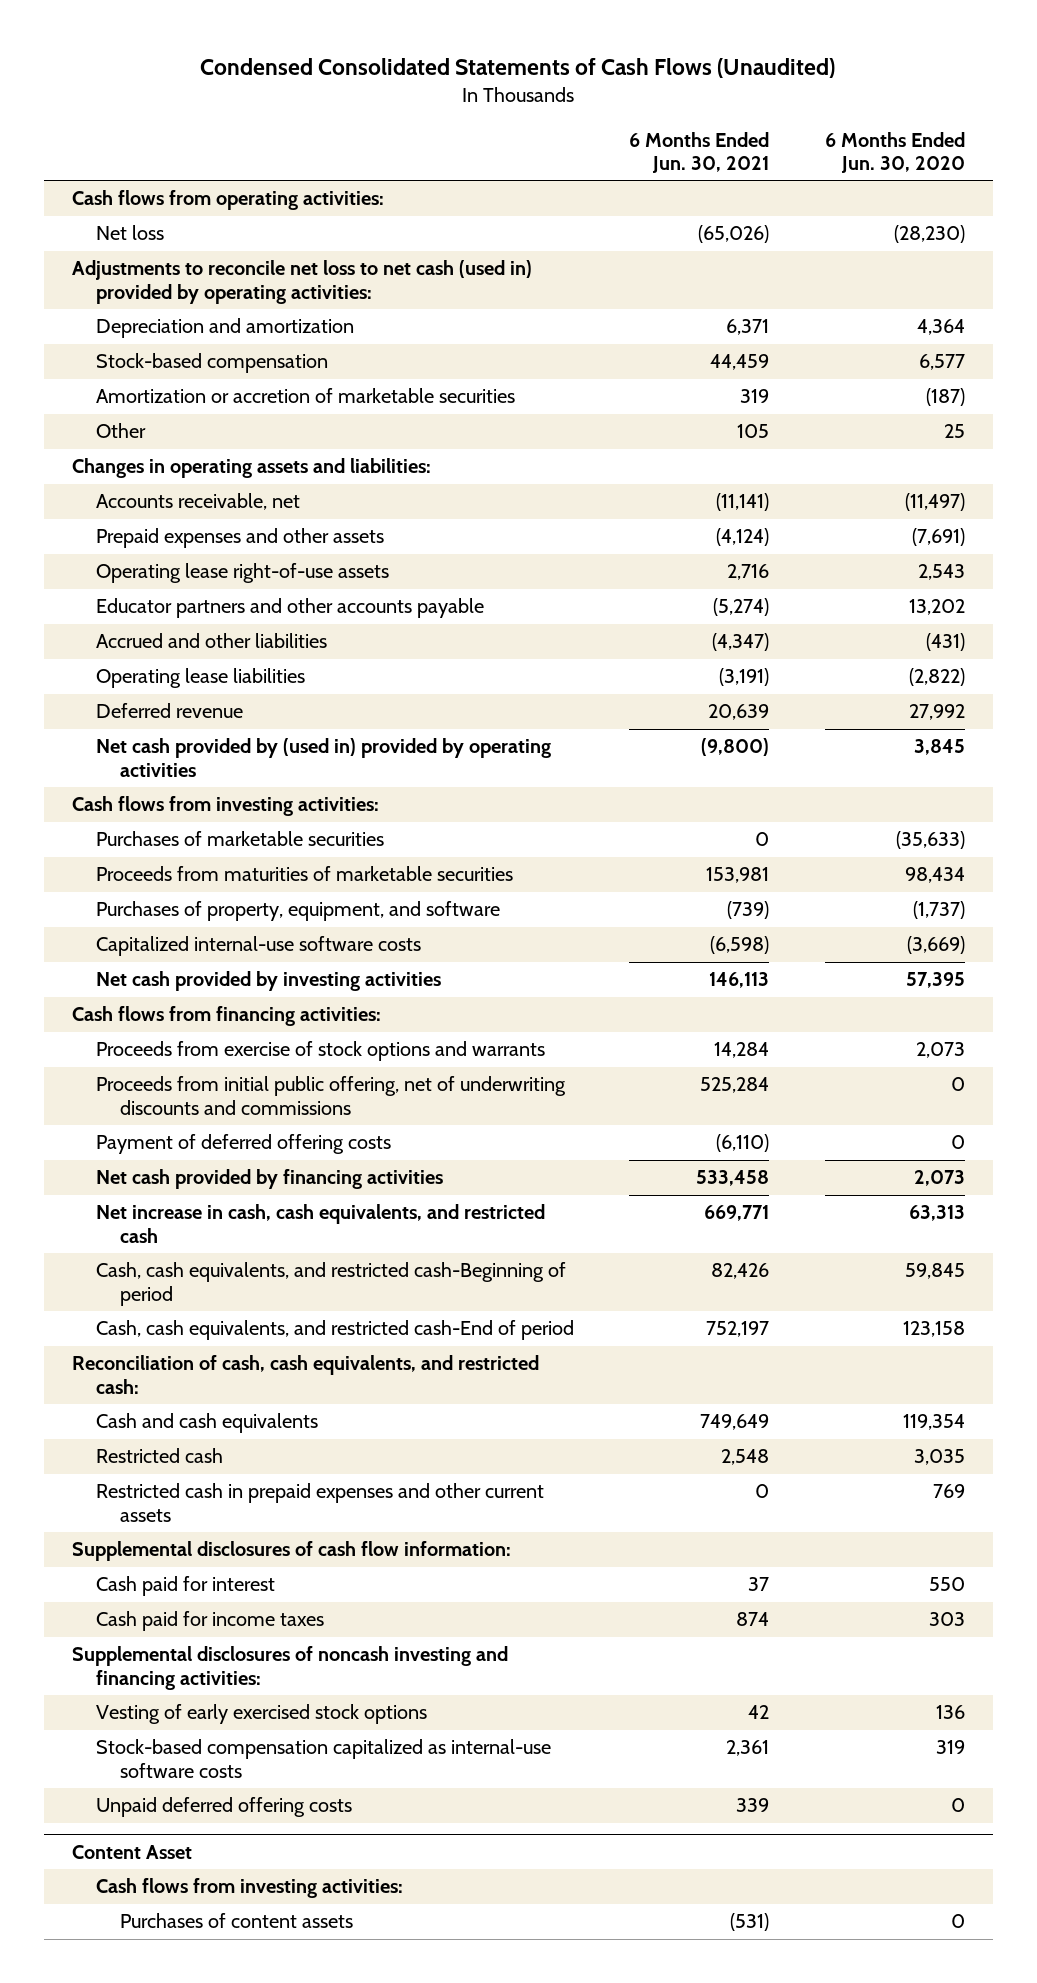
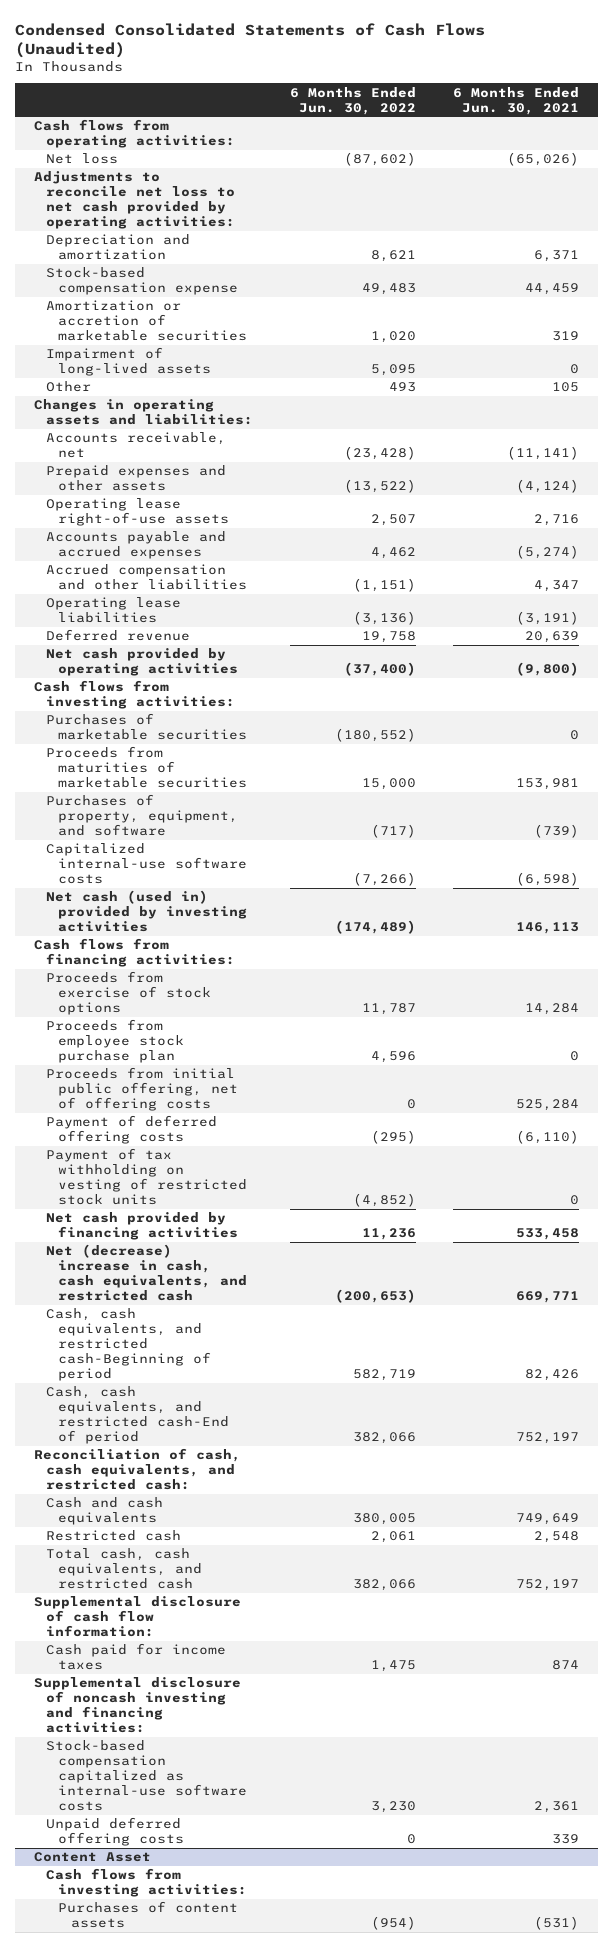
- | 6 Months Ended Jun. 30, 2021 | 6 Months Ended Jun. 30, 2020
+ | 6 Months Ended Jun. 30, 2022 | 6 Months Ended Jun. 30, 2021
- Adjustments to reconcile net loss to net cash (used in) provided by operating activities:
+ Adjustments to reconcile net loss to net cash provided by operating activities:
- Stock-based compensation | 44,459 | 6,577
+ Stock-based compensation expense | 49,483 | 44,459
+ Impairment of long-lived assets | 5,095 | 0
- Educator partners and other accounts payable | (5,274) | 13,202
- Accrued and other liabilities | (4,347) | (431)
+ Accounts payable and accrued expenses | 4,462 | (5,274)
+ Accrued compensation and other liabilities | (1,151) | 4,347
- Net cash provided by (used in) provided by operating activities | (9,800) | 3,845
+ Net cash provided by operating activities | (37,400) | (9,800)
- Net cash provided by investing activities | 146,113 | 57,395
+ Net cash (used in) provided by investing activities | (174,489) | 146,113
- Proceeds from exercise of stock options and warrants | 14,284 | 2,073
- Proceeds from initial public offering, net of underwriting discounts and commissions | 525,284 | 0
+ Proceeds from exercise of stock options | 11,787 | 14,284
+ Proceeds from employee stock purchase plan | 4,596 | 0
+ Proceeds from initial public offering, net of offering costs | 0 | 525,284
+ Payment of tax withholding on vesting of restricted stock units | (4,852) | 0
- Net increase in cash, cash equivalents, and restricted cash | 669,771 | 63,313
+ Net (decrease) increase in cash, cash equivalents, and restricted cash | (200,653) | 669,771
- Restricted cash in prepaid expenses and other current assets | 0 | 769
- Supplemental disclosures of cash flow information:
- Cash paid for interest | 37 | 550
+ Total cash, cash equivalents, and restricted cash | 382,066 | 752,197
+ Supplemental disclosure of cash flow information:
- Supplemental disclosures of noncash investing and financing activities:
- Vesting of early exercised stock options | 42 | 136
+ Supplemental disclosure of noncash investing and financing activities:

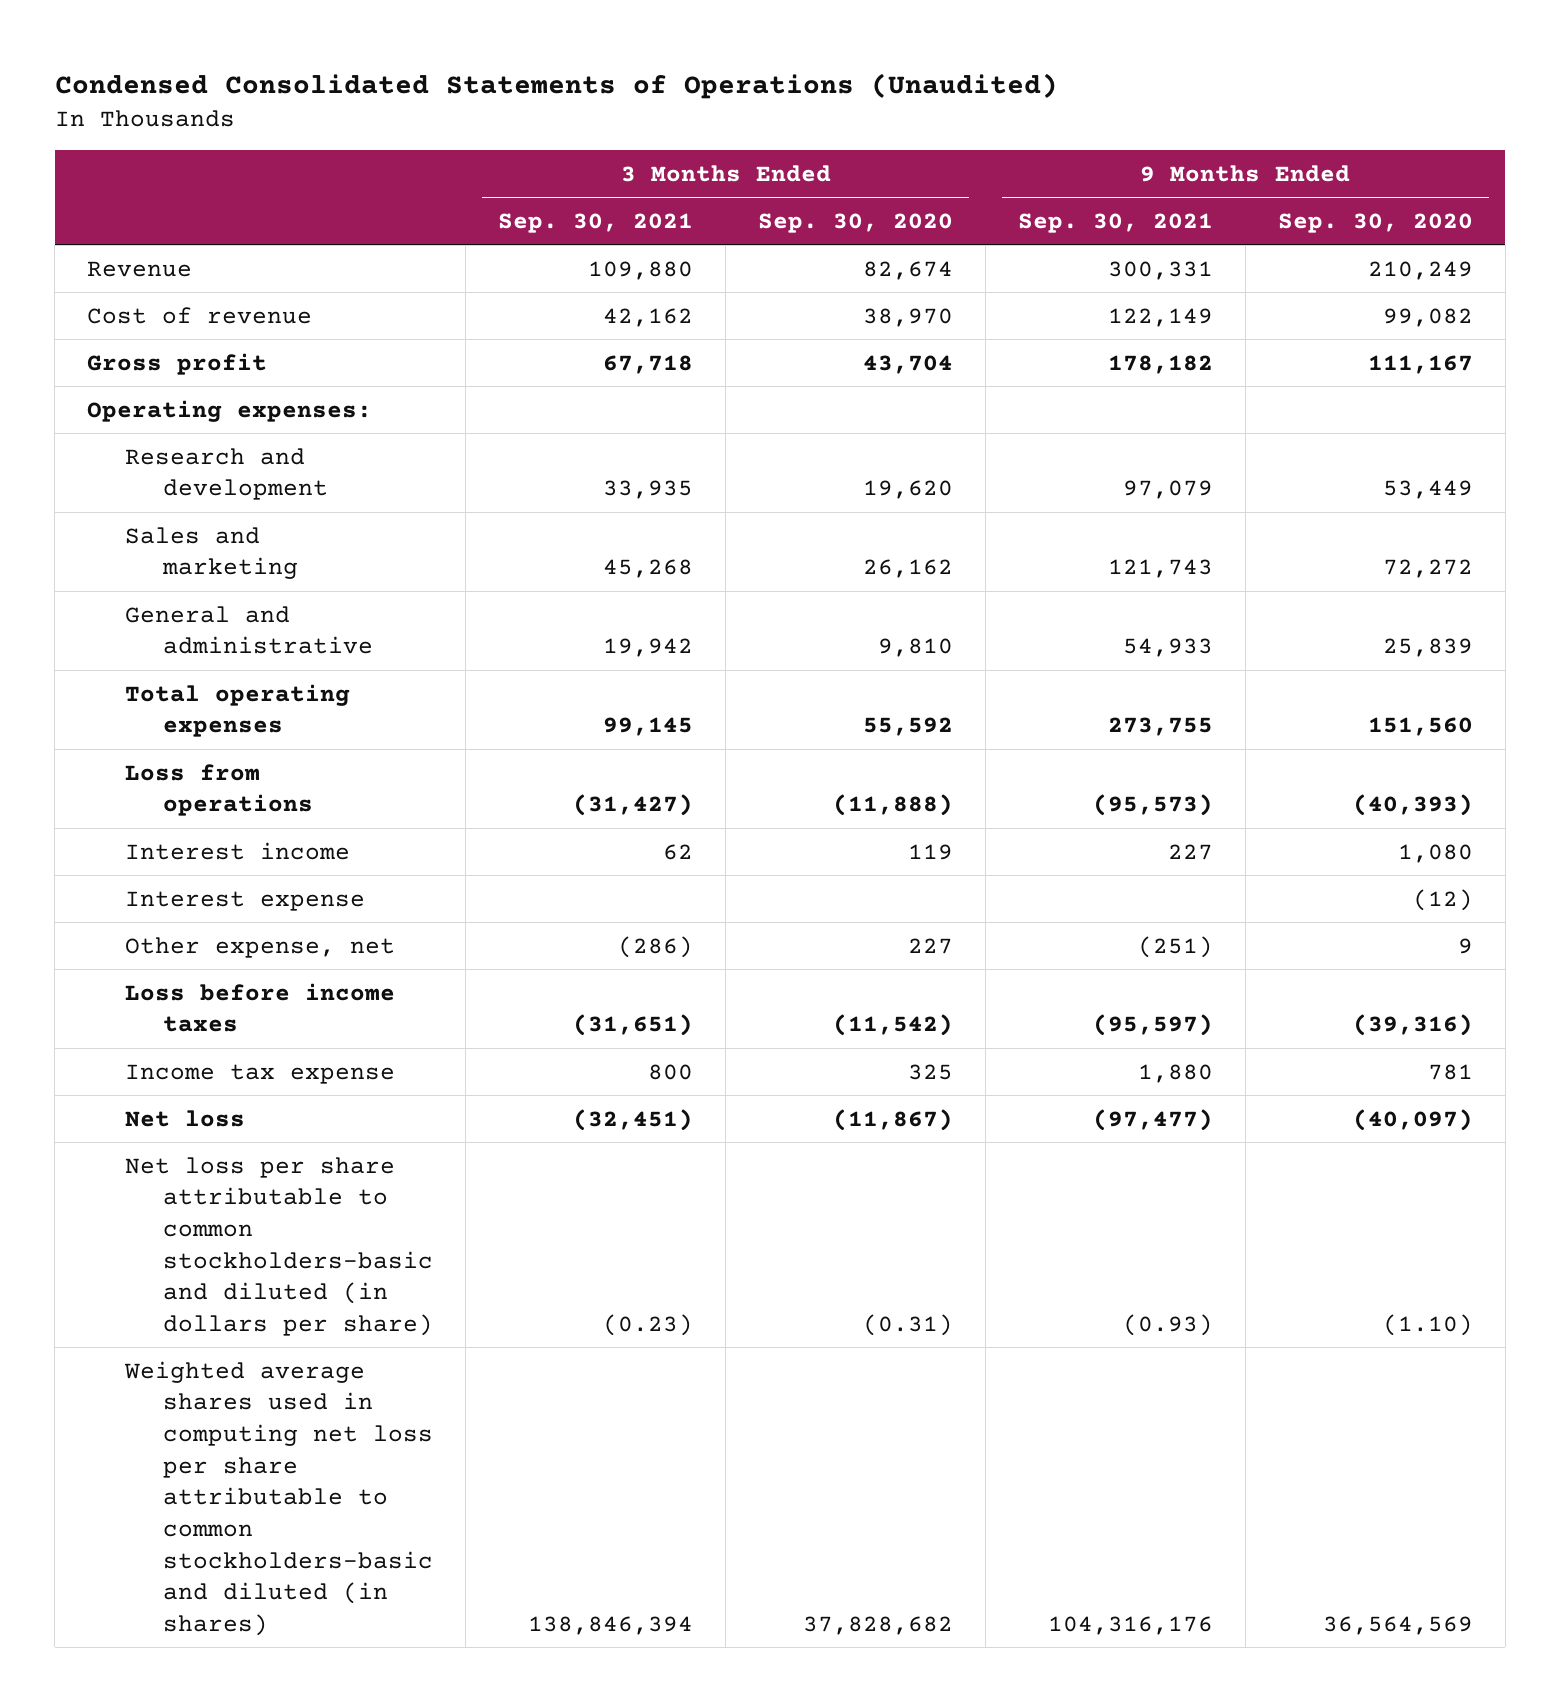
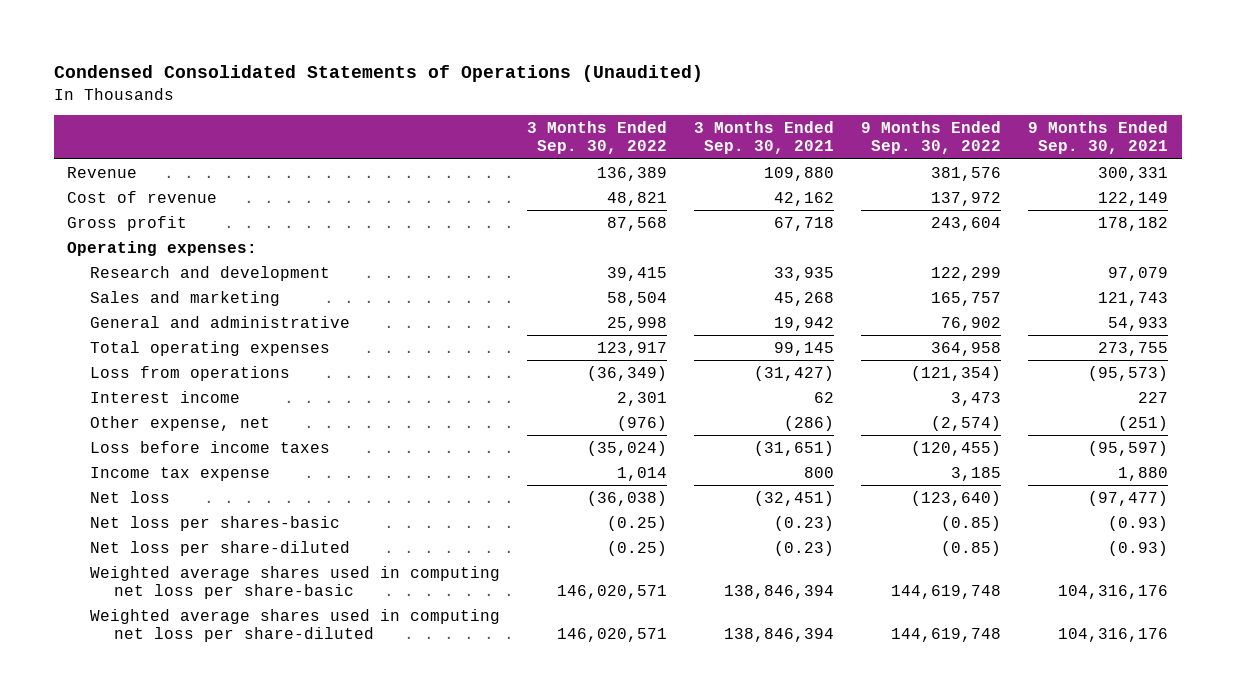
- | 3 Months Ended Sep. 30, 2021 | 3 Months Ended Sep. 30, 2020 | 9 Months Ended Sep. 30, 2021 | 9 Months Ended Sep. 30, 2020
+ | 3 Months Ended Sep. 30, 2022 | 3 Months Ended Sep. 30, 2021 | 9 Months Ended Sep. 30, 2022 | 9 Months Ended Sep. 30, 2021
- Interest expense | | | | (12)
- Net loss per share attributable to common stockholders-basic and diluted (in dollars per share) | (0.23) | (0.31) | (0.93) | (1.10)
- Weighted average shares used in computing net loss per share attributable to common stockholders-basic and diluted (in shares) | 138,846,394 | 37,828,682 | 104,316,176 | 36,564,569
+ Net loss per shares-basic | (0.25) | (0.23) | (0.85) | (0.93)
+ Net loss per share-diluted | (0.25) | (0.23) | (0.85) | (0.93)
+ Weighted average shares used in computing net loss per share-basic | 146,020,571 | 138,846,394 | 144,619,748 | 104,316,176
+ Weighted average shares used in computing net loss per share-diluted | 146,020,571 | 138,846,394 | 144,619,748 | 104,316,176

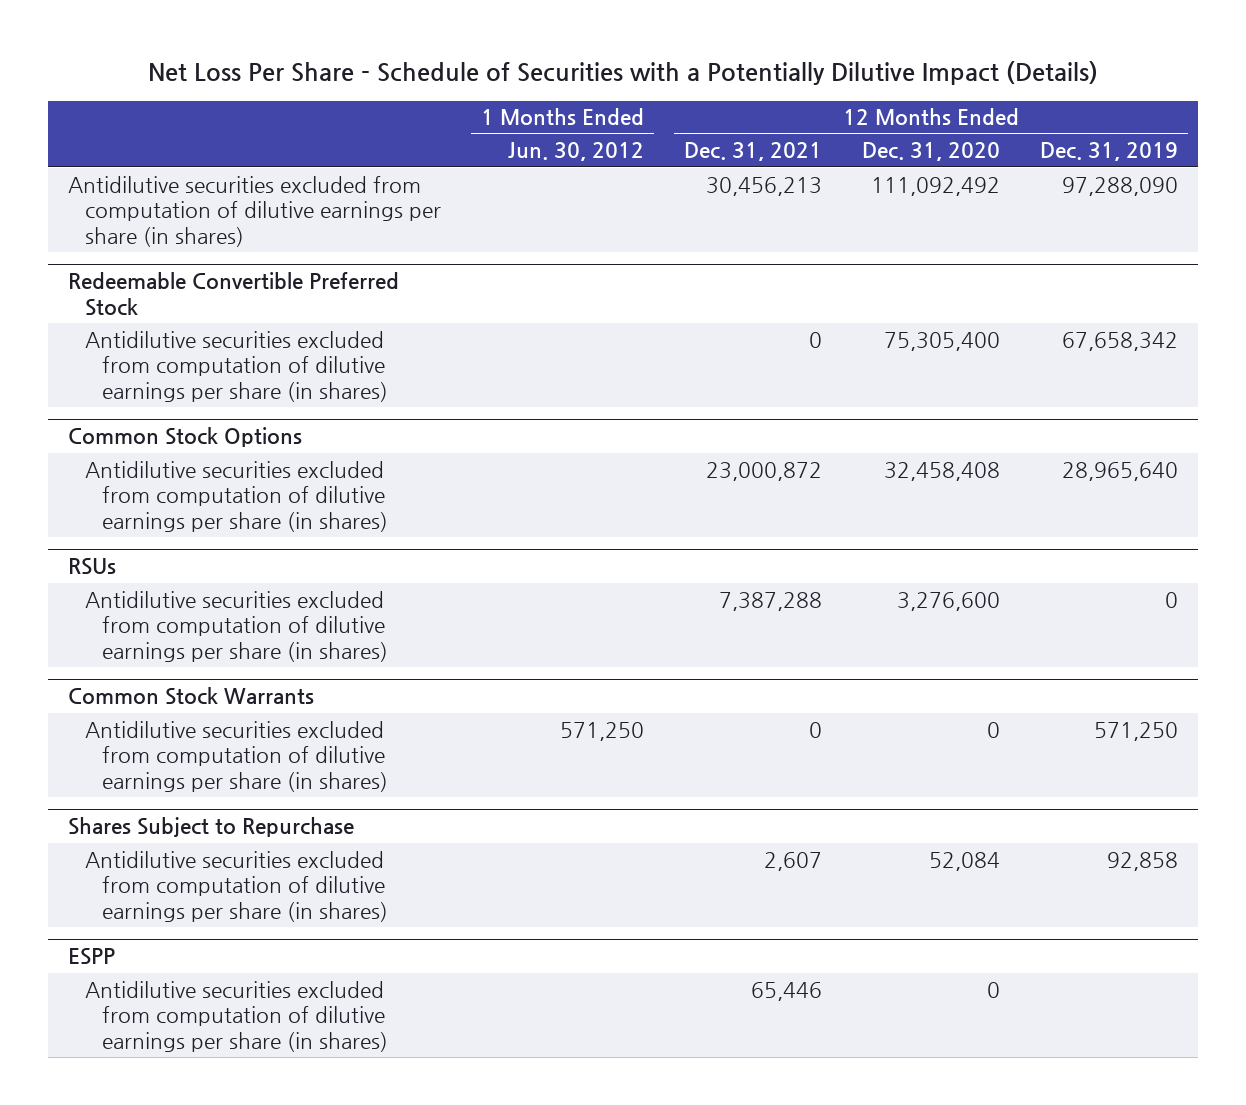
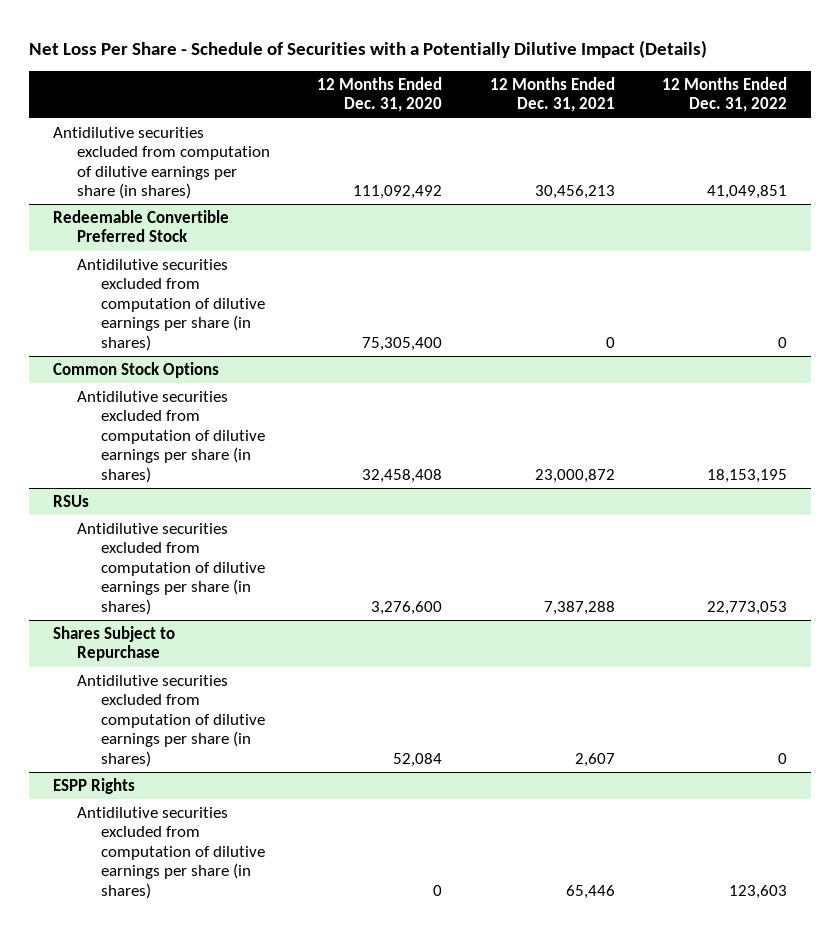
- | 1 Months Ended Jun. 30, 2012 | 12 Months Ended Dec. 31, 2021 | 12 Months Ended Dec. 31, 2020 | 12 Months Ended Dec. 31, 2019
+ | 12 Months Ended Dec. 31, 2020 | 12 Months Ended Dec. 31, 2021 | 12 Months Ended Dec. 31, 2022
- Common Stock Warrants
- Antidilutive securities excluded from computation of dilutive earnings per share (in shares) | 571,250 | 0 | 0 | 571,250
- ESPP
+ ESPP Rights

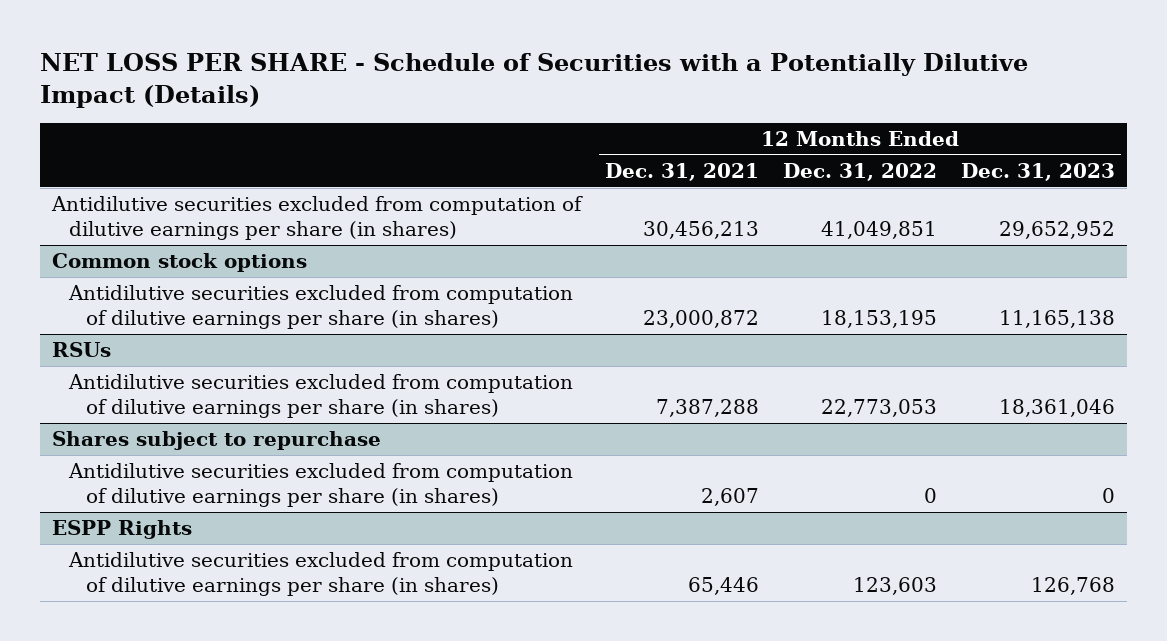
- Net Loss Per Share - Schedule of Securities with a Potentially Dilutive Impact (Details)
+ NET LOSS PER SHARE - Schedule of Securities with a Potentially Dilutive Impact (Details)
- | 12 Months Ended Dec. 31, 2020 | 12 Months Ended Dec. 31, 2021 | 12 Months Ended Dec. 31, 2022
+ | 12 Months Ended Dec. 31, 2021 | 12 Months Ended Dec. 31, 2022 | 12 Months Ended Dec. 31, 2023
- Redeemable Convertible Preferred Stock
- Antidilutive securities excluded from computation of dilutive earnings per share (in shares) | 75,305,400 | 0 | 0
- Common Stock Options
+ Common stock options
- Shares Subject to Repurchase
+ Shares subject to repurchase

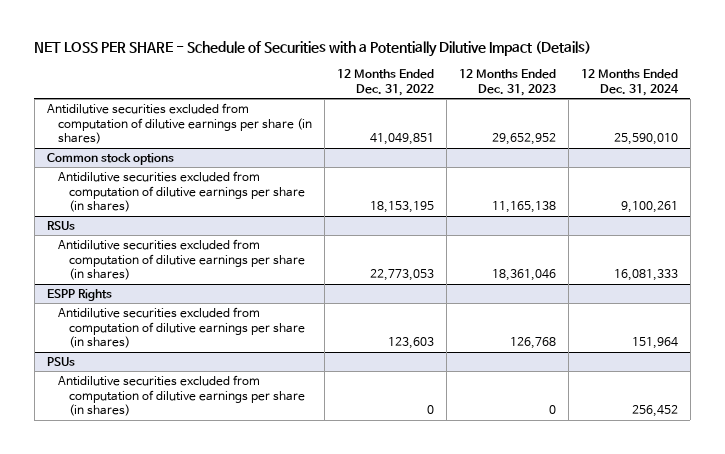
- | 12 Months Ended Dec. 31, 2021 | 12 Months Ended Dec. 31, 2022 | 12 Months Ended Dec. 31, 2023
+ | 12 Months Ended Dec. 31, 2022 | 12 Months Ended Dec. 31, 2023 | 12 Months Ended Dec. 31, 2024
- Shares subject to repurchase
- Antidilutive securities excluded from computation of dilutive earnings per share (in shares) | 2,607 | 0 | 0
+ PSUs
+ Antidilutive securities excluded from computation of dilutive earnings per share (in shares) | 0 | 0 | 256,452

